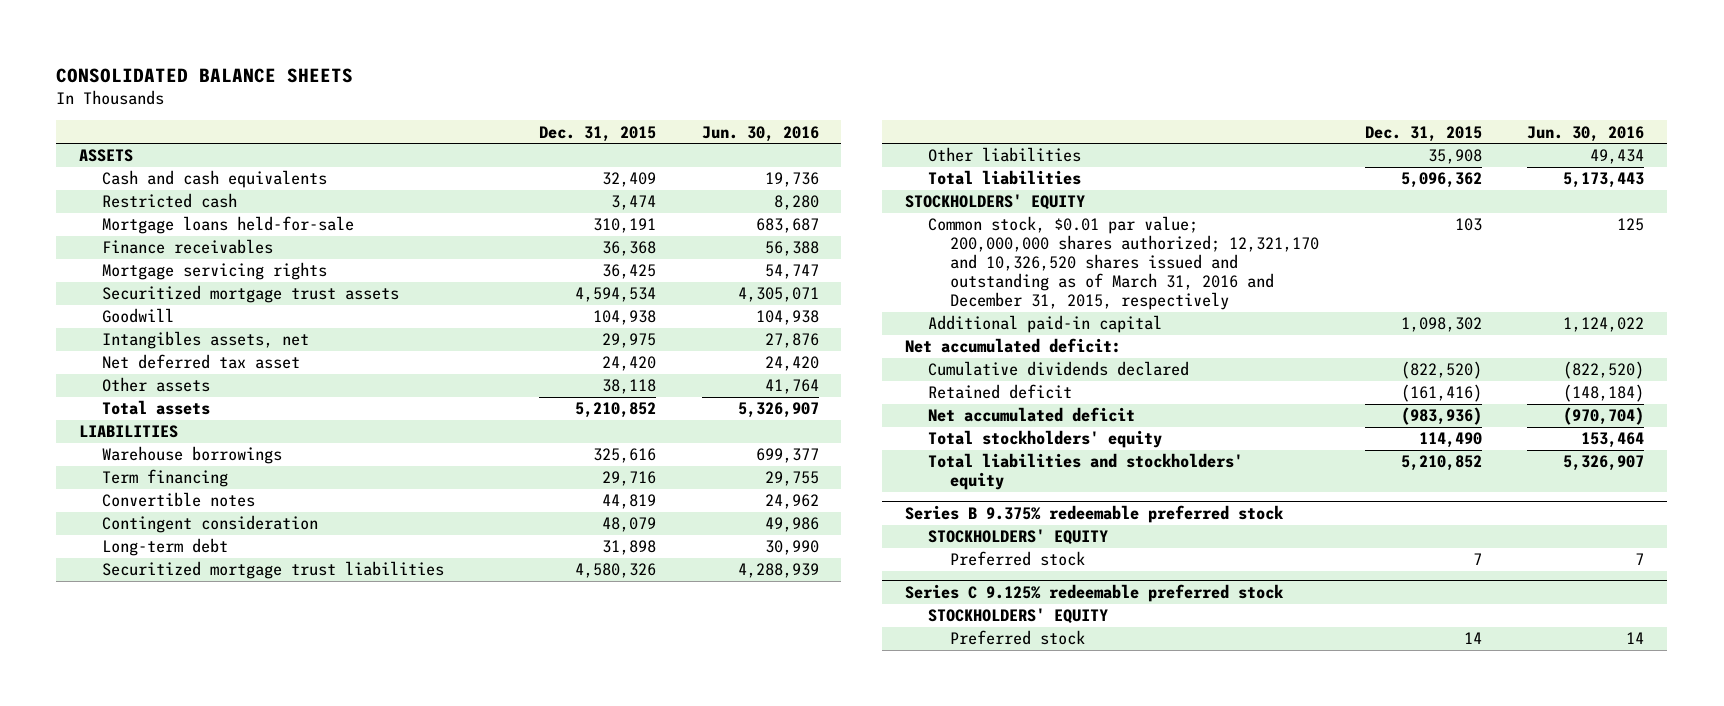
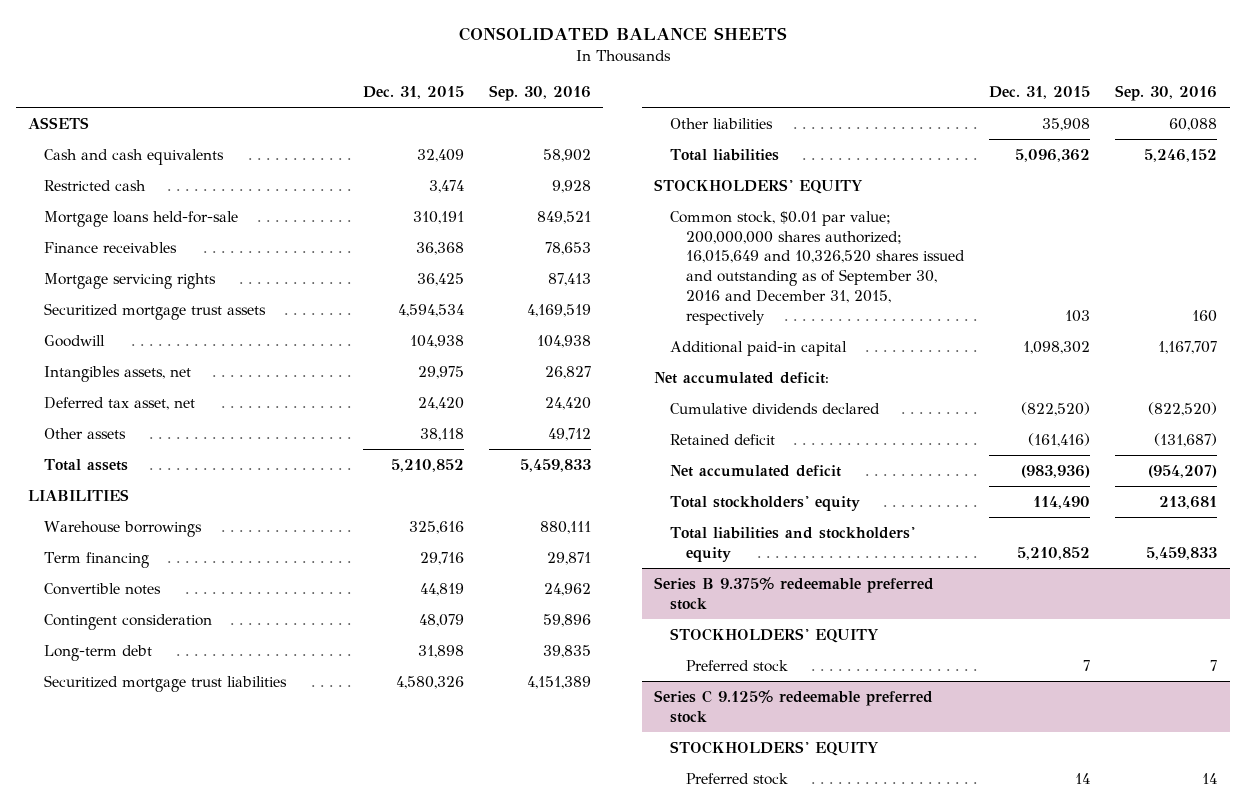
- | Dec. 31, 2015 | Jun. 30, 2016
+ | Dec. 31, 2015 | Sep. 30, 2016
- Net deferred tax asset | 24,420 | 24,420
+ Deferred tax asset, net | 24,420 | 24,420
- Common stock, $0.01 par value; 200,000,000 shares authorized; 12,321,170 and 10,326,520 shares issued and outstanding as of March 31, 2016 and December 31, 2015, respectively | 103 | 125
+ Common stock, $0.01 par value; 200,000,000 shares authorized; 16,015,649 and 10,326,520 shares issued and outstanding as of September 30, 2016 and December 31, 2015, respectively | 103 | 160

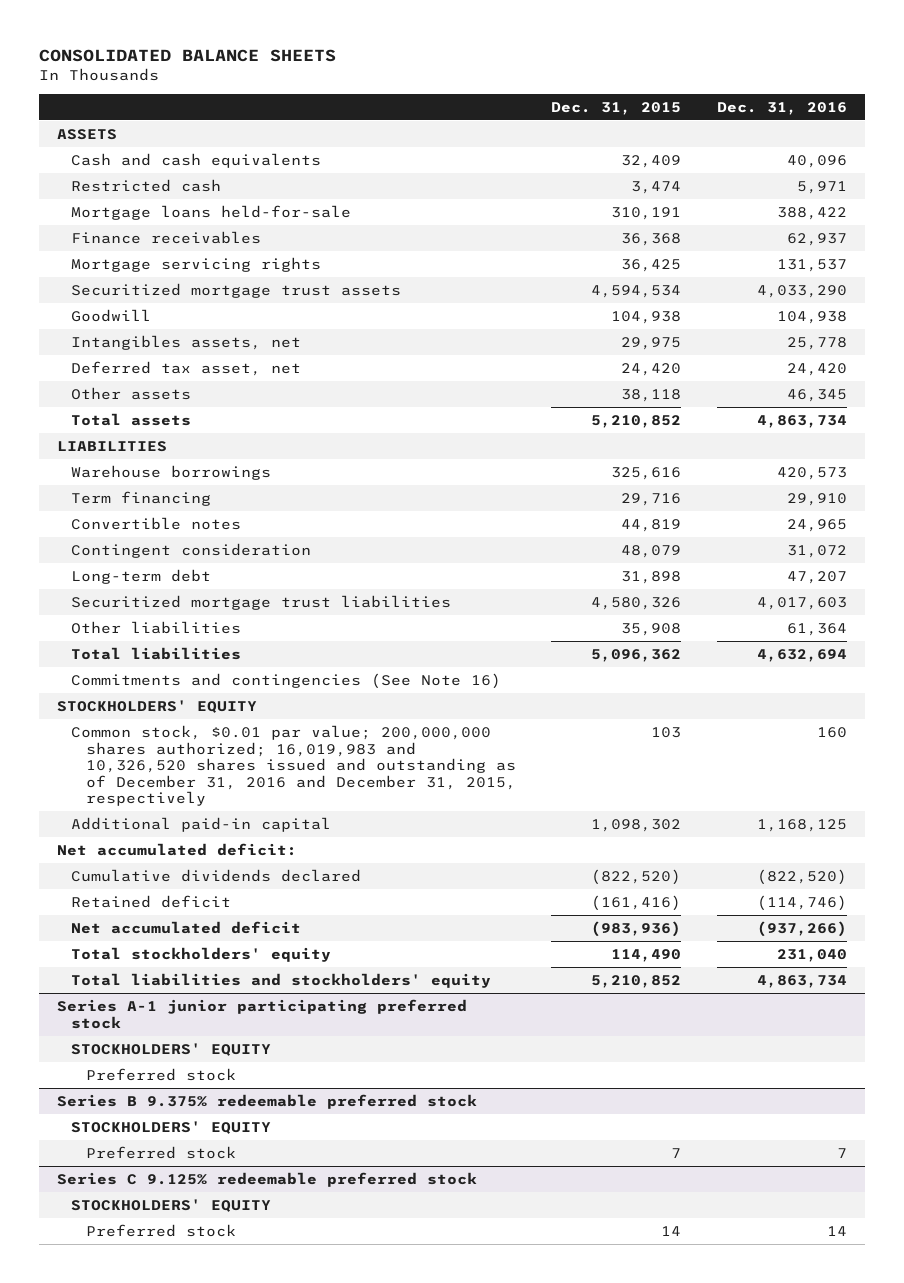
- | Dec. 31, 2015 | Sep. 30, 2016
+ | Dec. 31, 2015 | Dec. 31, 2016
+ Commitments and contingencies (See Note 16)
- Common stock, $0.01 par value; 200,000,000 shares authorized; 16,015,649 and 10,326,520 shares issued and outstanding as of September 30, 2016 and December 31, 2015, respectively | 103 | 160
+ Common stock, $0.01 par value; 200,000,000 shares authorized; 16,019,983 and 10,326,520 shares issued and outstanding as of December 31, 2016 and December 31, 2015, respectively | 103 | 160
+ Series A-1 junior participating preferred stock
+ STOCKHOLDERS' EQUITY
+ Preferred stock

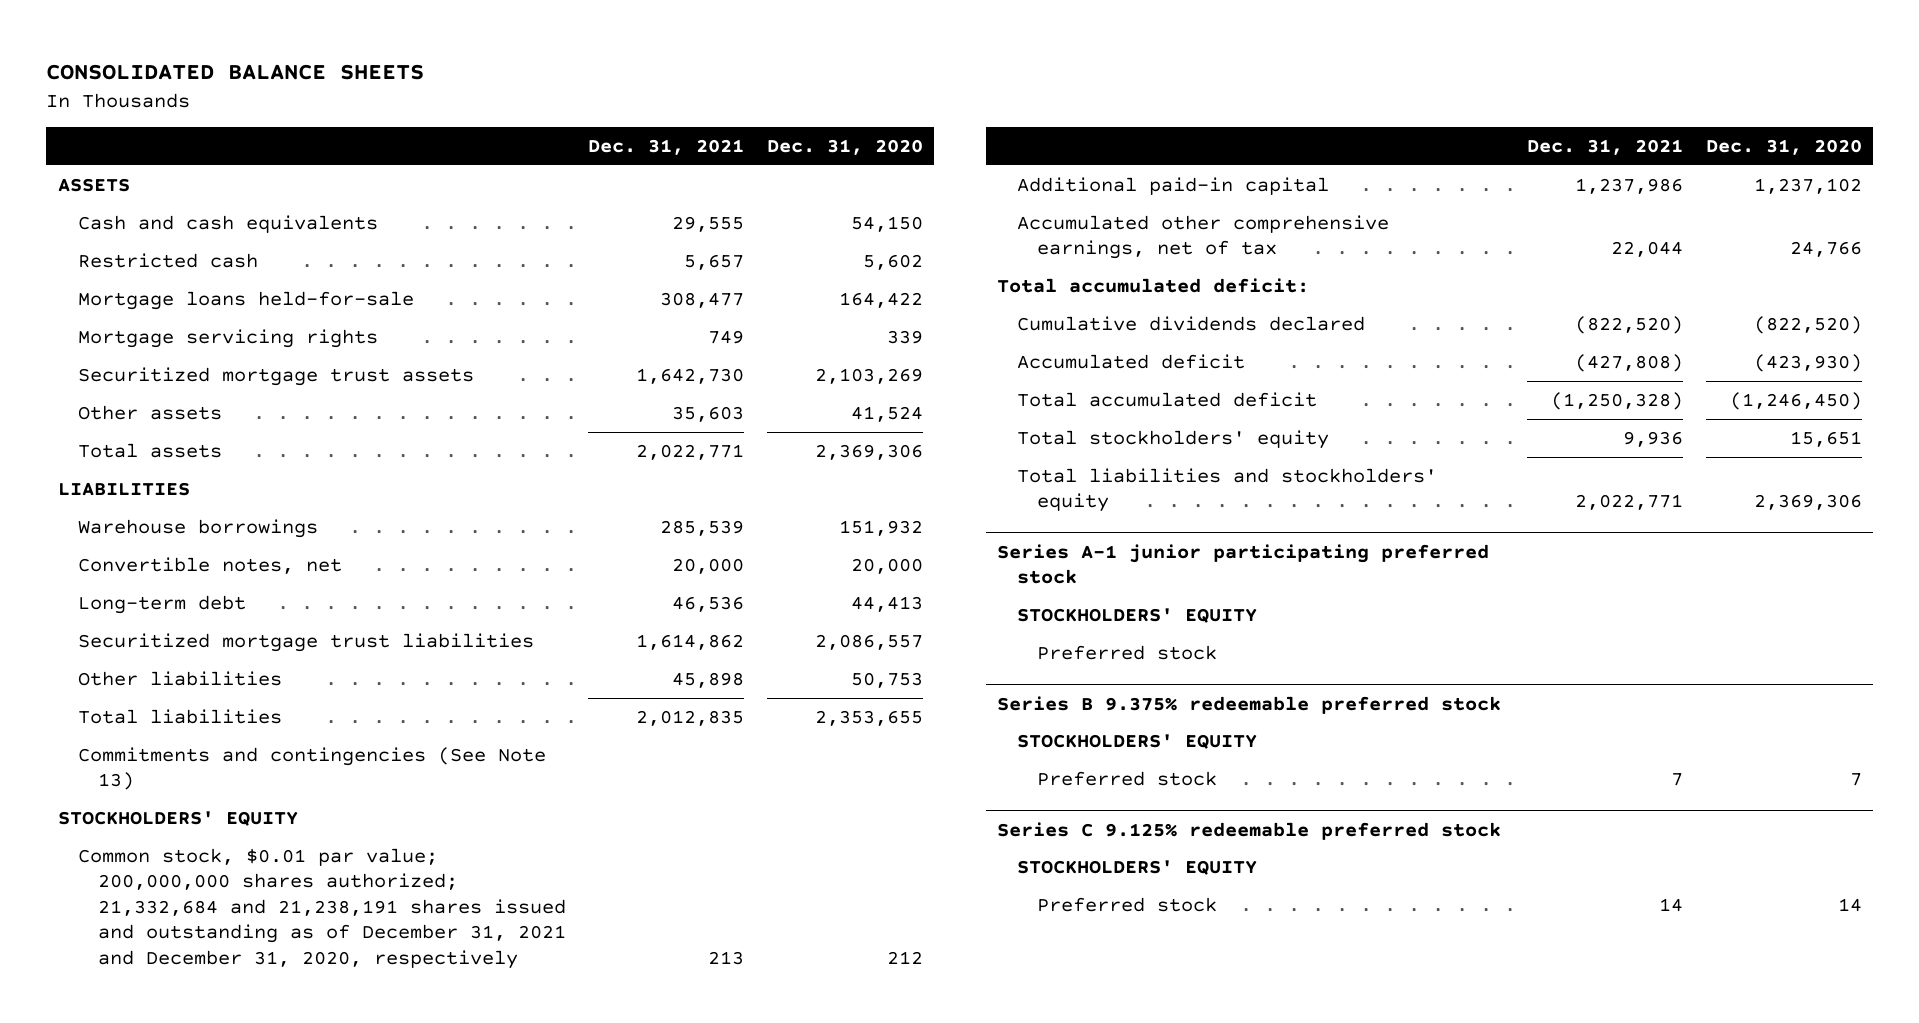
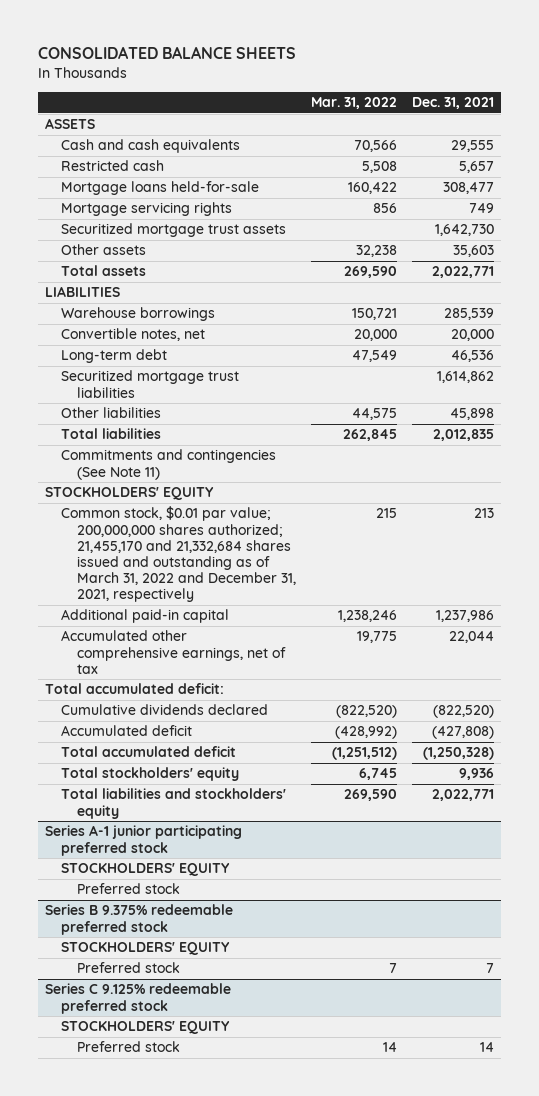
- | Dec. 31, 2021 | Dec. 31, 2020
+ | Mar. 31, 2022 | Dec. 31, 2021
- Commitments and contingencies (See Note 13)
+ Commitments and contingencies (See Note 11)
- Common stock, $0.01 par value; 200,000,000 shares authorized; 21,332,684 and 21,238,191 shares issued and outstanding as of December 31, 2021 and December 31, 2020, respectively | 213 | 212
+ Common stock, $0.01 par value; 200,000,000 shares authorized; 21,455,170 and 21,332,684 shares issued and outstanding as of March 31, 2022 and December 31, 2021, respectively | 215 | 213

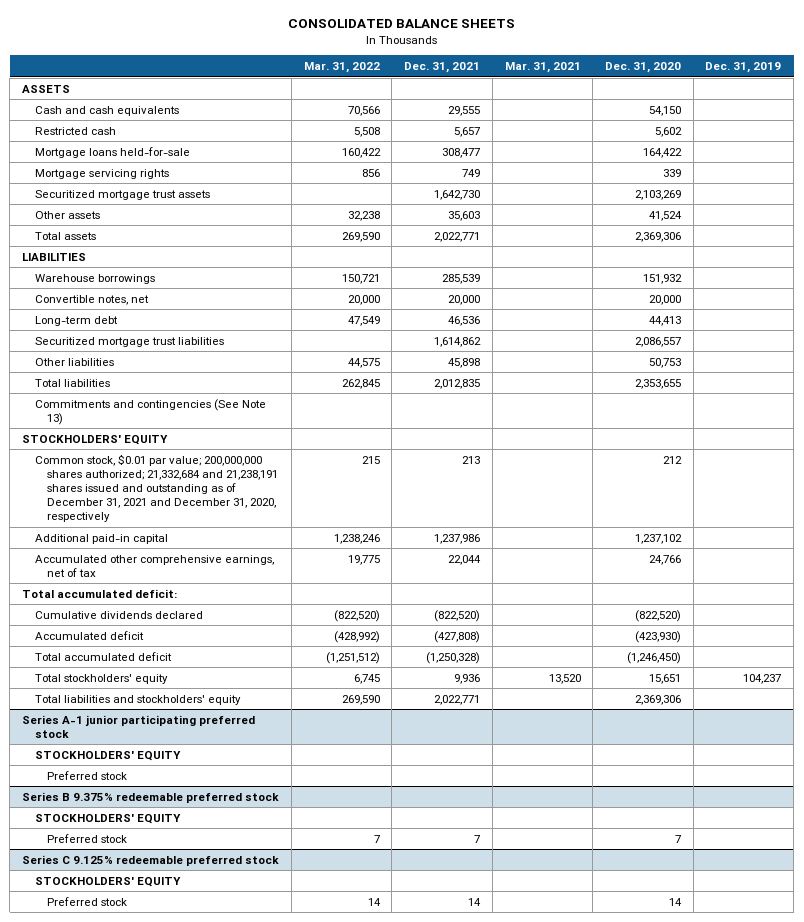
- | Mar. 31, 2022 | Dec. 31, 2021
+ | Mar. 31, 2022 | Dec. 31, 2021 | Mar. 31, 2021 | Dec. 31, 2020 | Dec. 31, 2019
- Commitments and contingencies (See Note 11)
+ Commitments and contingencies (See Note 13)
- Common stock, $0.01 par value; 200,000,000 shares authorized; 21,455,170 and 21,332,684 shares issued and outstanding as of March 31, 2022 and December 31, 2021, respectively | 215 | 213
+ Common stock, $0.01 par value; 200,000,000 shares authorized; 21,332,684 and 21,238,191 shares issued and outstanding as of December 31, 2021 and December 31, 2020, respectively | 215 | 213 | | 212 |

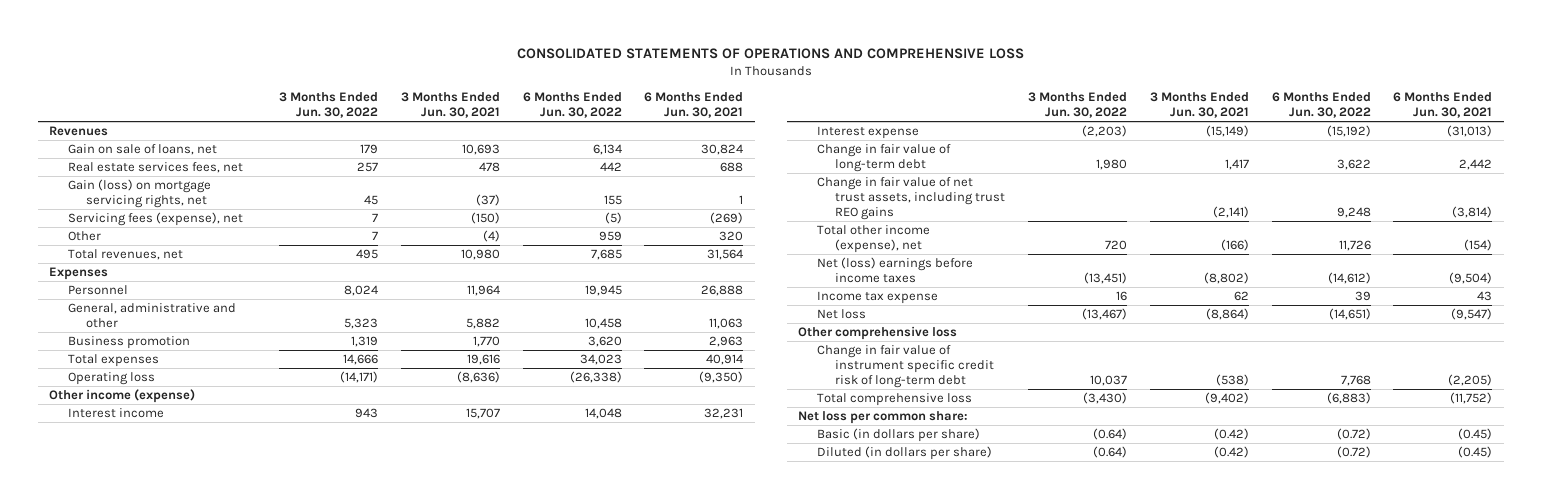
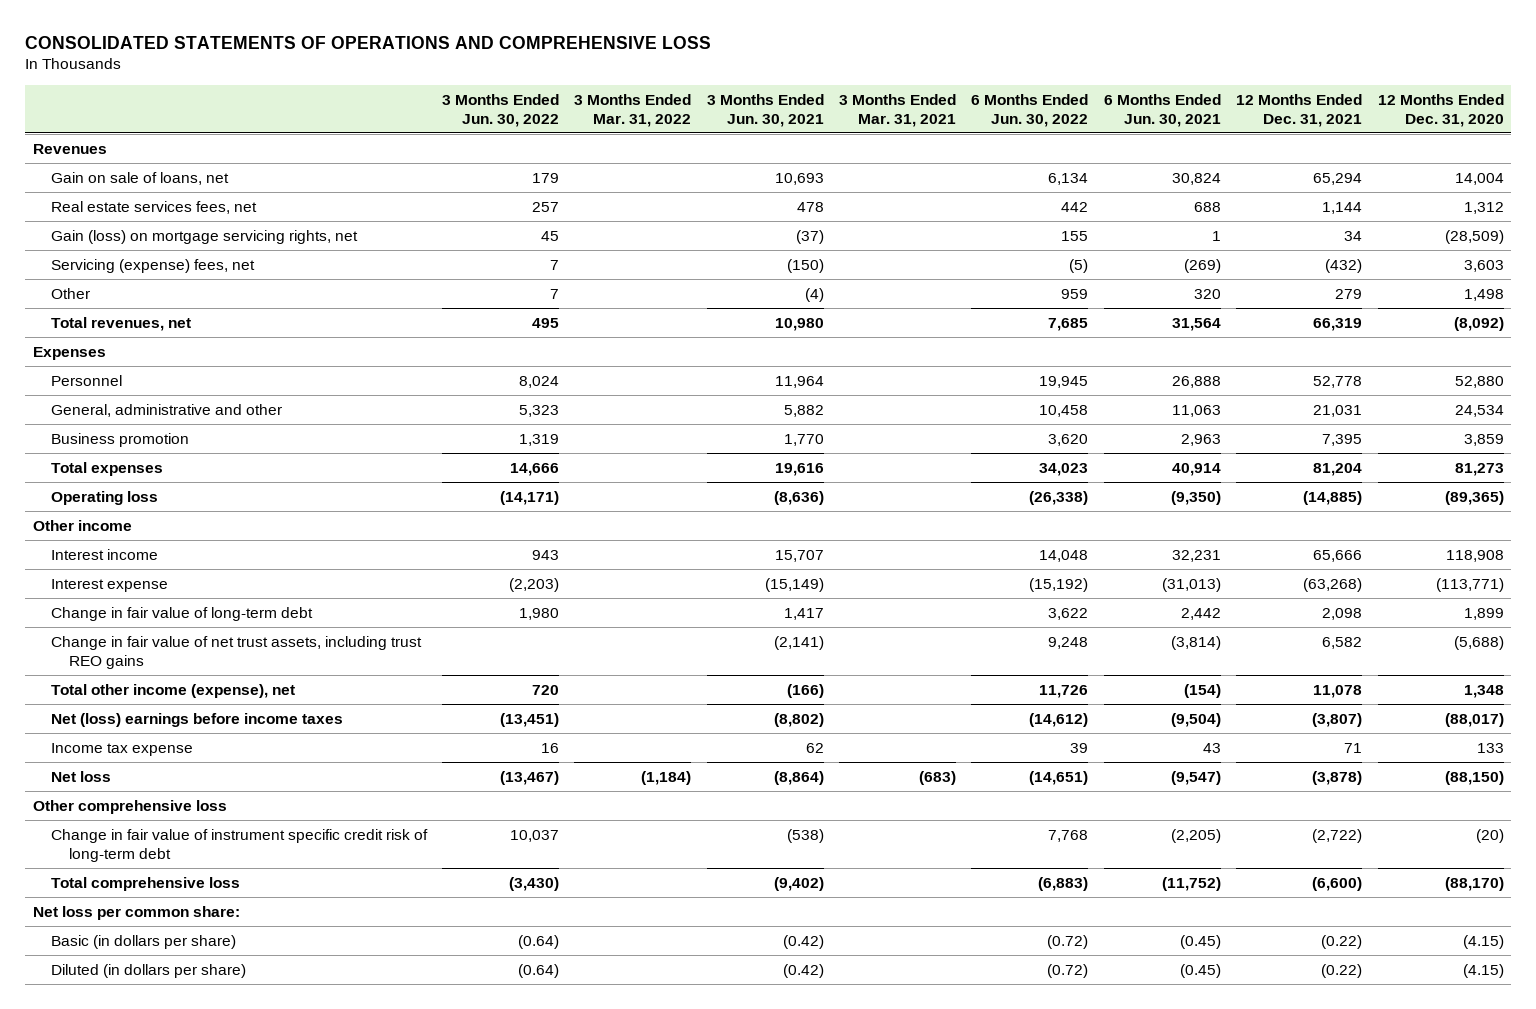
- | 3 Months Ended Jun. 30, 2022 | 3 Months Ended Jun. 30, 2021 | 6 Months Ended Jun. 30, 2022 | 6 Months Ended Jun. 30, 2021
+ | 3 Months Ended Jun. 30, 2022 | 3 Months Ended Mar. 31, 2022 | 3 Months Ended Jun. 30, 2021 | 3 Months Ended Mar. 31, 2021 | 6 Months Ended Jun. 30, 2022 | 6 Months Ended Jun. 30, 2021 | 12 Months Ended Dec. 31, 2021 | 12 Months Ended Dec. 31, 2020
- Servicing fees (expense), net | 7 | (150) | (5) | (269)
+ Servicing (expense) fees, net | 7 | | (150) | | (5) | (269) | (432) | 3,603
- Other income (expense)
+ Other income

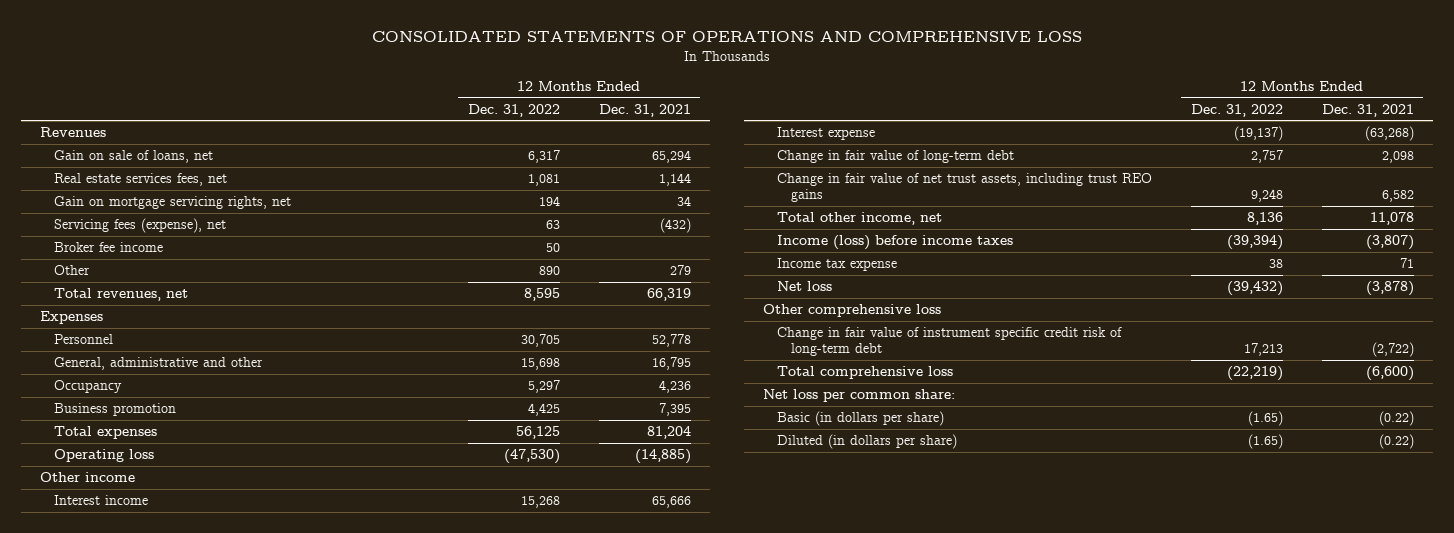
- | 3 Months Ended Jun. 30, 2022 | 3 Months Ended Mar. 31, 2022 | 3 Months Ended Jun. 30, 2021 | 3 Months Ended Mar. 31, 2021 | 6 Months Ended Jun. 30, 2022 | 6 Months Ended Jun. 30, 2021 | 12 Months Ended Dec. 31, 2021 | 12 Months Ended Dec. 31, 2020
+ | 12 Months Ended Dec. 31, 2022 | 12 Months Ended Dec. 31, 2021
- Gain (loss) on mortgage servicing rights, net | 45 | | (37) | | 155 | 1 | 34 | (28,509)
- Servicing (expense) fees, net | 7 | | (150) | | (5) | (269) | (432) | 3,603
+ Gain on mortgage servicing rights, net | 194 | 34
+ Servicing fees (expense), net | 63 | (432)
+ Broker fee income | 50 |
- General, administrative and other | 5,323 | | 5,882 | | 10,458 | 11,063 | 21,031 | 24,534
+ General, administrative and other | 15,698 | 16,795
+ Occupancy | 5,297 | 4,236
- Total other income (expense), net | 720 | | (166) | | 11,726 | (154) | 11,078 | 1,348
- Net (loss) earnings before income taxes | (13,451) | | (8,802) | | (14,612) | (9,504) | (3,807) | (88,017)
+ Total other income, net | 8,136 | 11,078
+ Income (loss) before income taxes | (39,394) | (3,807)

